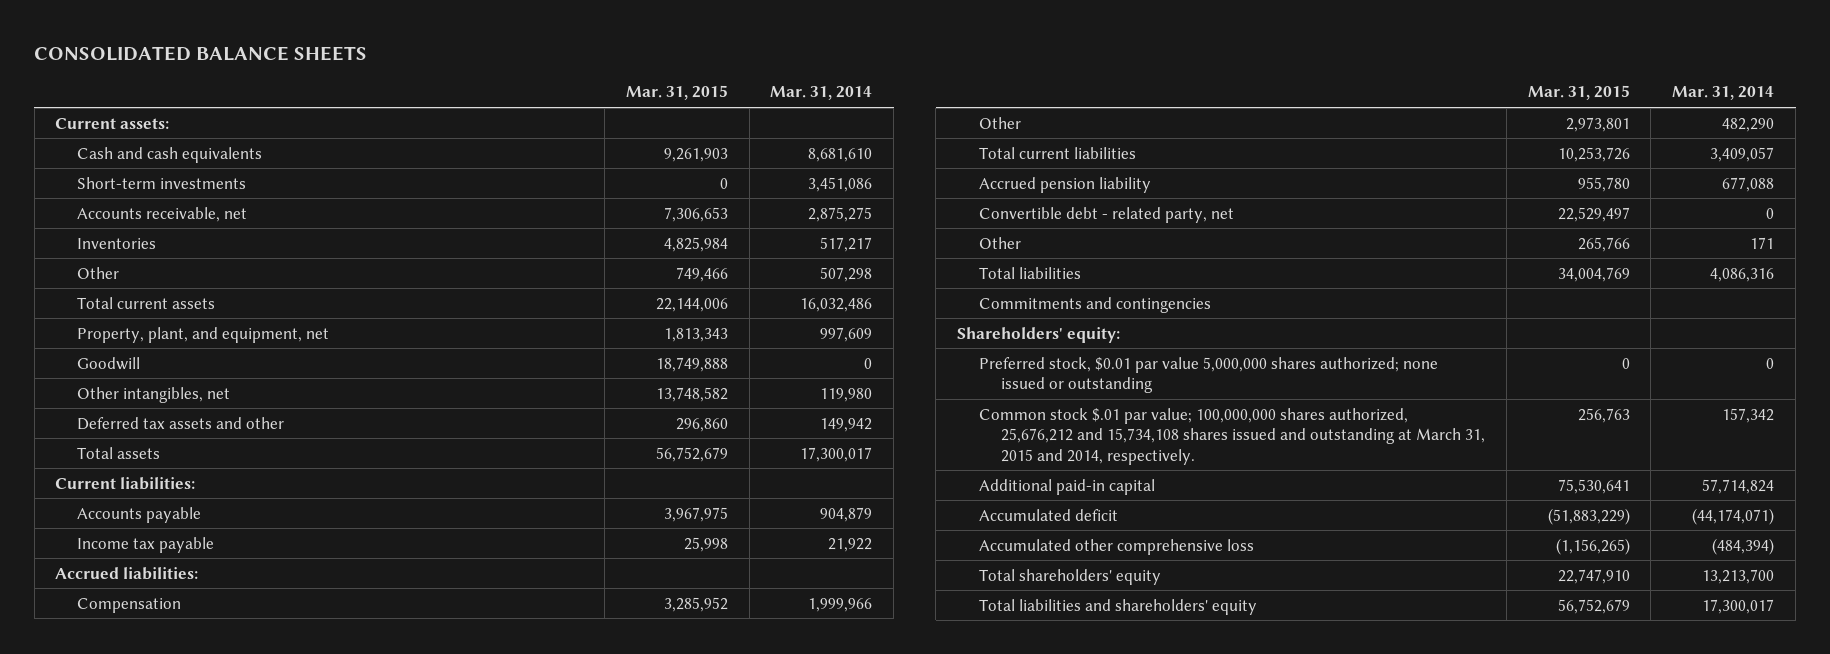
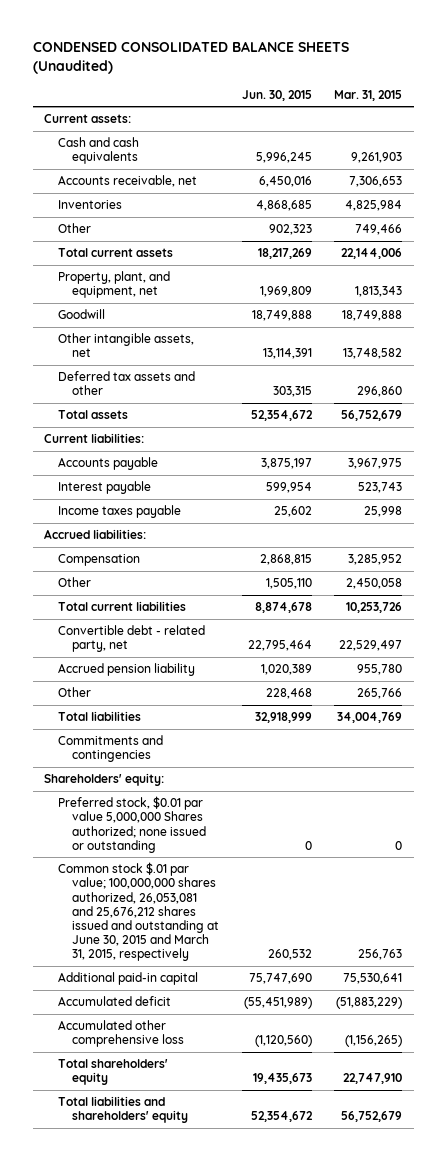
- CONSOLIDATED BALANCE SHEETS
+ CONDENSED CONSOLIDATED BALANCE SHEETS (Unaudited)
- | Mar. 31, 2015 | Mar. 31, 2014
+ | Jun. 30, 2015 | Mar. 31, 2015
- Short-term investments | 0 | 3,451,086
- Other intangibles, net | 13,748,582 | 119,980
+ Other intangible assets, net | 13,114,391 | 13,748,582
- Income tax payable | 25,998 | 21,922
+ Interest payable | 599,954 | 523,743
+ Income taxes payable | 25,602 | 25,998
- Other | 2,973,801 | 482,290
+ Other | 1,505,110 | 2,450,058
moved down: Accrued pension liability | 1,020,389 | 955,780
- Preferred stock, $0.01 par value 5,000,000 shares authorized; none issued or outstanding | 0 | 0
- Common stock $.01 par value; 100,000,000 shares authorized, 25,676,212 and 15,734,108 shares issued and outstanding at March 31, 2015 and 2014, respectively. | 256,763 | 157,342
+ Preferred stock, $0.01 par value 5,000,000 Shares authorized; none issued or outstanding | 0 | 0
+ Common stock $.01 par value; 100,000,000 shares authorized, 26,053,081 and 25,676,212 shares issued and outstanding at June 30, 2015 and March 31, 2015, respectively | 260,532 | 256,763

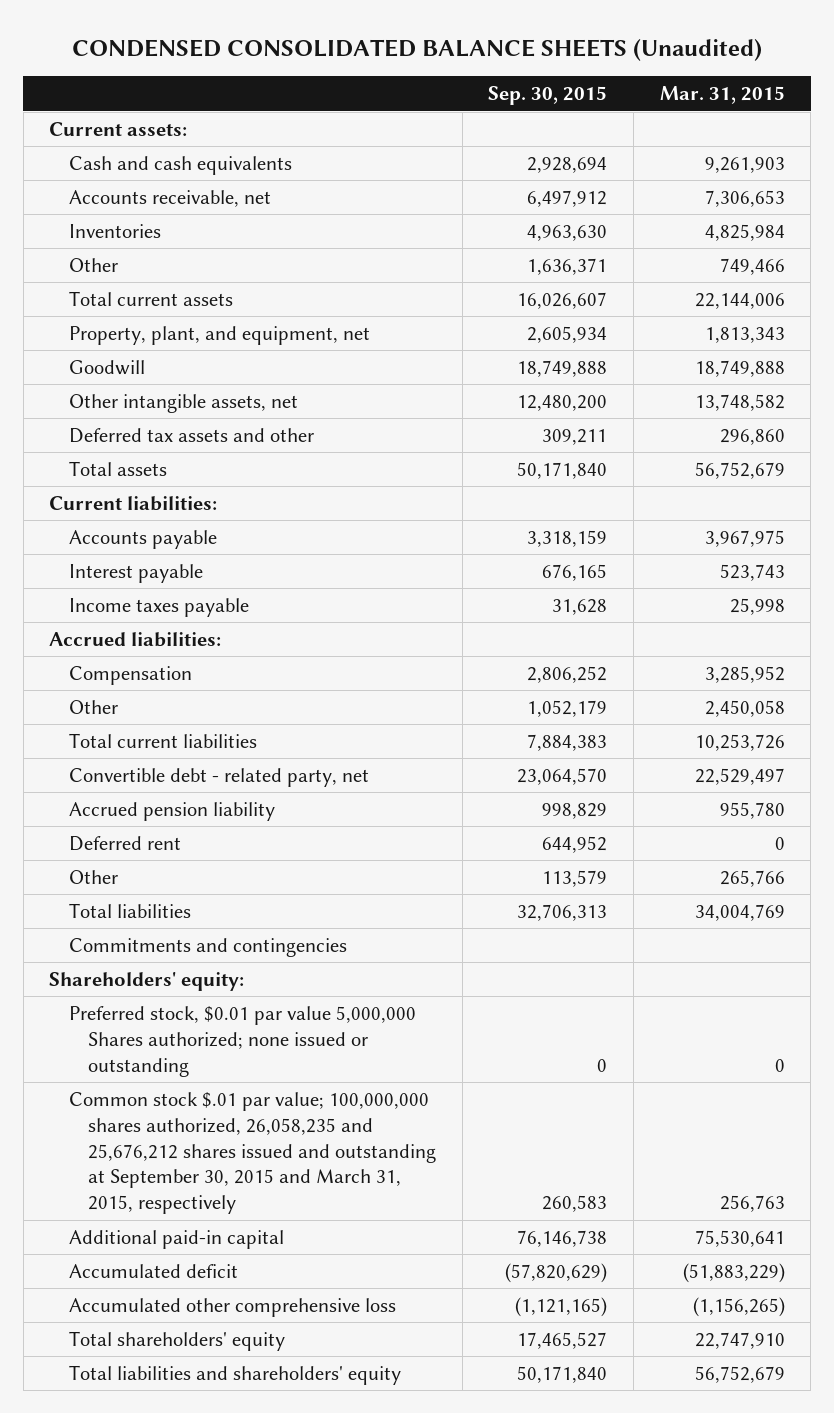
- | Jun. 30, 2015 | Mar. 31, 2015
+ | Sep. 30, 2015 | Mar. 31, 2015
+ Deferred rent | 644,952 | 0
- Common stock $.01 par value; 100,000,000 shares authorized, 26,053,081 and 25,676,212 shares issued and outstanding at June 30, 2015 and March 31, 2015, respectively | 260,532 | 256,763
+ Common stock $.01 par value; 100,000,000 shares authorized, 26,058,235 and 25,676,212 shares issued and outstanding at September 30, 2015 and March 31, 2015, respectively | 260,583 | 256,763

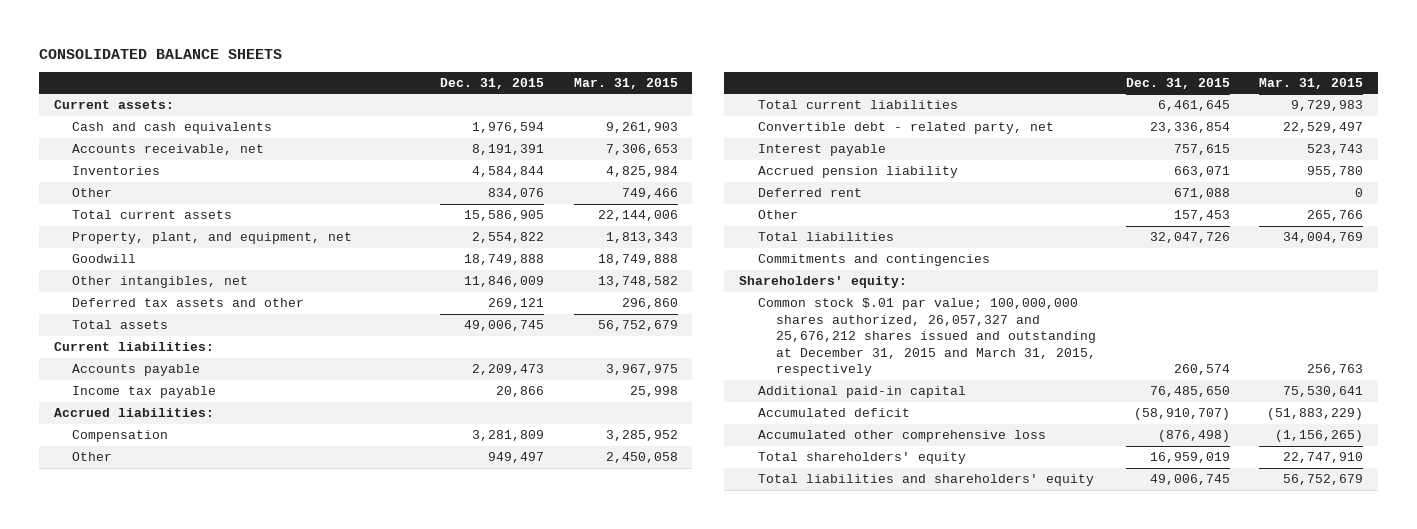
- CONDENSED CONSOLIDATED BALANCE SHEETS (Unaudited)
+ CONSOLIDATED BALANCE SHEETS
- | Sep. 30, 2015 | Mar. 31, 2015
+ | Dec. 31, 2015 | Mar. 31, 2015
- Other intangible assets, net | 12,480,200 | 13,748,582
+ Other intangibles, net | 11,846,009 | 13,748,582
- Income taxes payable | 31,628 | 25,998
+ Income tax payable | 20,866 | 25,998
- Total current liabilities | 7,884,383 | 10,253,726
+ Total current liabilities | 6,461,645 | 9,729,983
moved down: Interest payable | 757,615 | 523,743
- Preferred stock, $0.01 par value 5,000,000 Shares authorized; none issued or outstanding | 0 | 0
- Common stock $.01 par value; 100,000,000 shares authorized, 26,058,235 and 25,676,212 shares issued and outstanding at September 30, 2015 and March 31, 2015, respectively | 260,583 | 256,763
+ Common stock $.01 par value; 100,000,000 shares authorized, 26,057,327 and 25,676,212 shares issued and outstanding at December 31, 2015 and March 31, 2015, respectively | 260,574 | 256,763

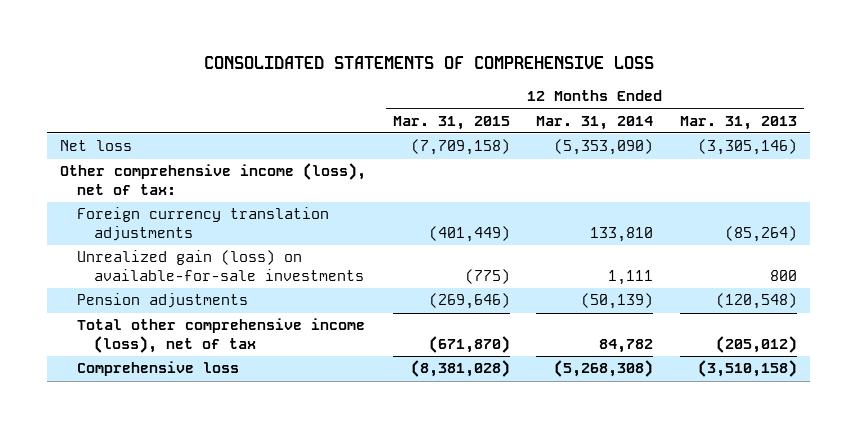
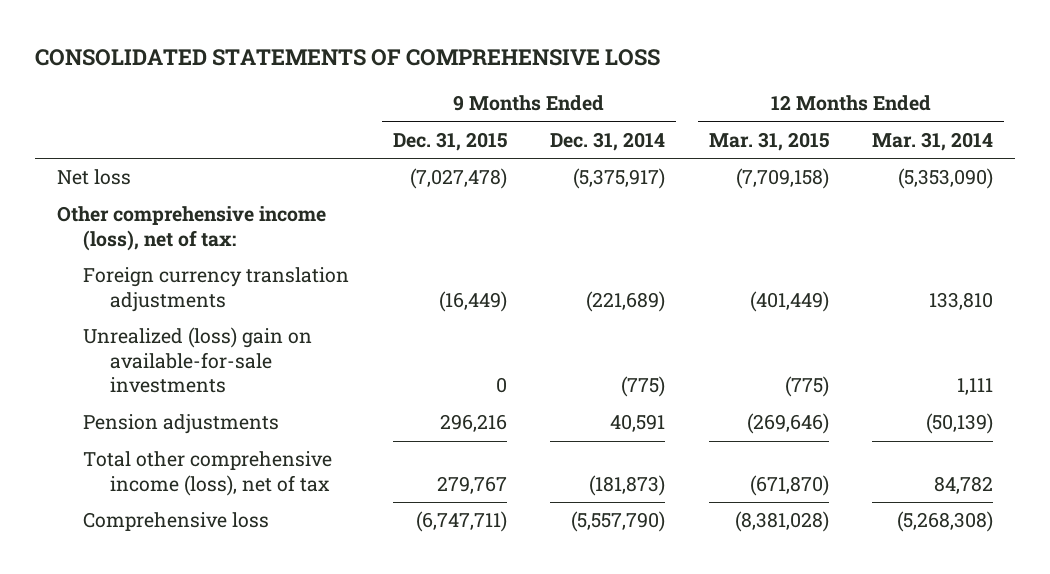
- | 12 Months Ended Mar. 31, 2015 | 12 Months Ended Mar. 31, 2014 | 12 Months Ended Mar. 31, 2013
+ | 9 Months Ended Dec. 31, 2015 | 9 Months Ended Dec. 31, 2014 | 12 Months Ended Mar. 31, 2015 | 12 Months Ended Mar. 31, 2014
- Unrealized gain (loss) on available-for-sale investments | (775) | 1,111 | 800
+ Unrealized (loss) gain on available-for-sale investments | 0 | (775) | (775) | 1,111

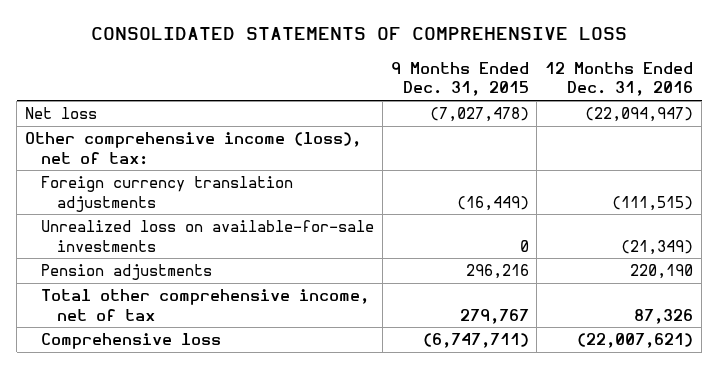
- | 9 Months Ended Dec. 31, 2015 | 9 Months Ended Dec. 31, 2014 | 12 Months Ended Mar. 31, 2015 | 12 Months Ended Mar. 31, 2014
+ | 9 Months Ended Dec. 31, 2015 | 12 Months Ended Dec. 31, 2016
- Unrealized (loss) gain on available-for-sale investments | 0 | (775) | (775) | 1,111
+ Unrealized loss on available-for-sale investments | 0 | (21,349)
- Total other comprehensive income (loss), net of tax | 279,767 | (181,873) | (671,870) | 84,782
+ Total other comprehensive income, net of tax | 279,767 | 87,326

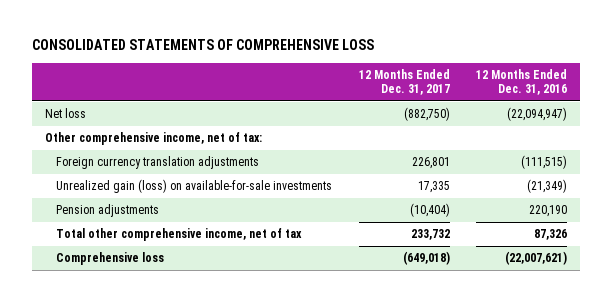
- | 9 Months Ended Dec. 31, 2015 | 12 Months Ended Dec. 31, 2016
+ | 12 Months Ended Dec. 31, 2017 | 12 Months Ended Dec. 31, 2016
- Other comprehensive income (loss), net of tax:
+ Other comprehensive income, net of tax:
- Unrealized loss on available-for-sale investments | 0 | (21,349)
+ Unrealized gain (loss) on available-for-sale investments | 17,335 | (21,349)

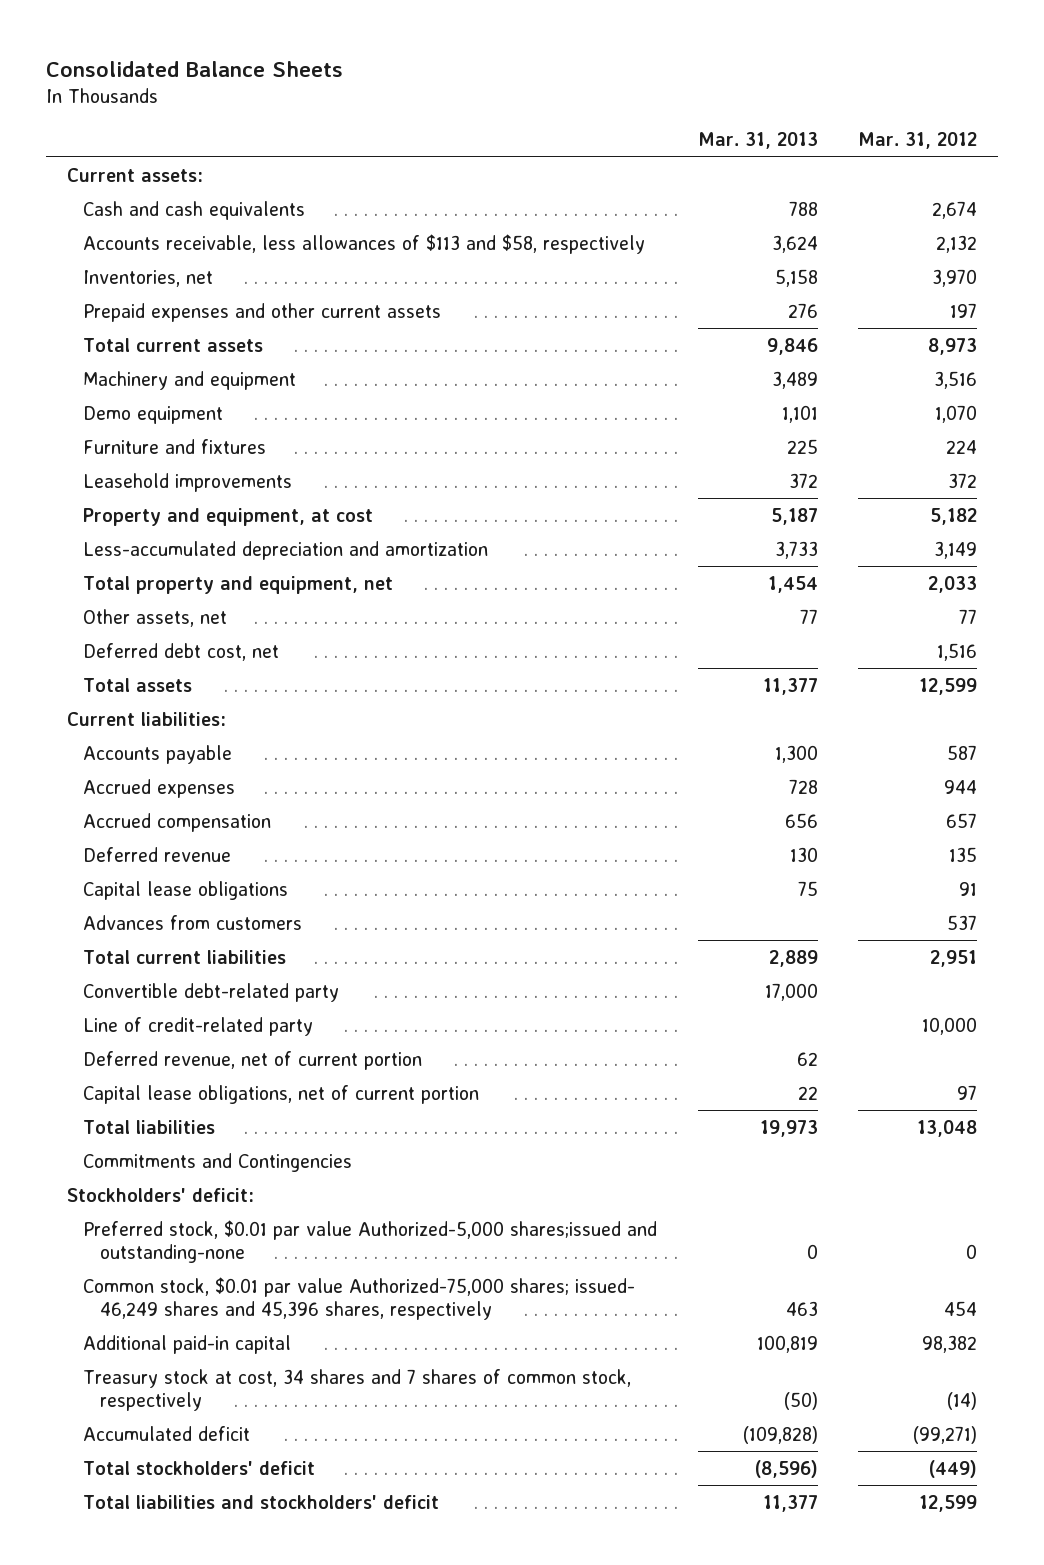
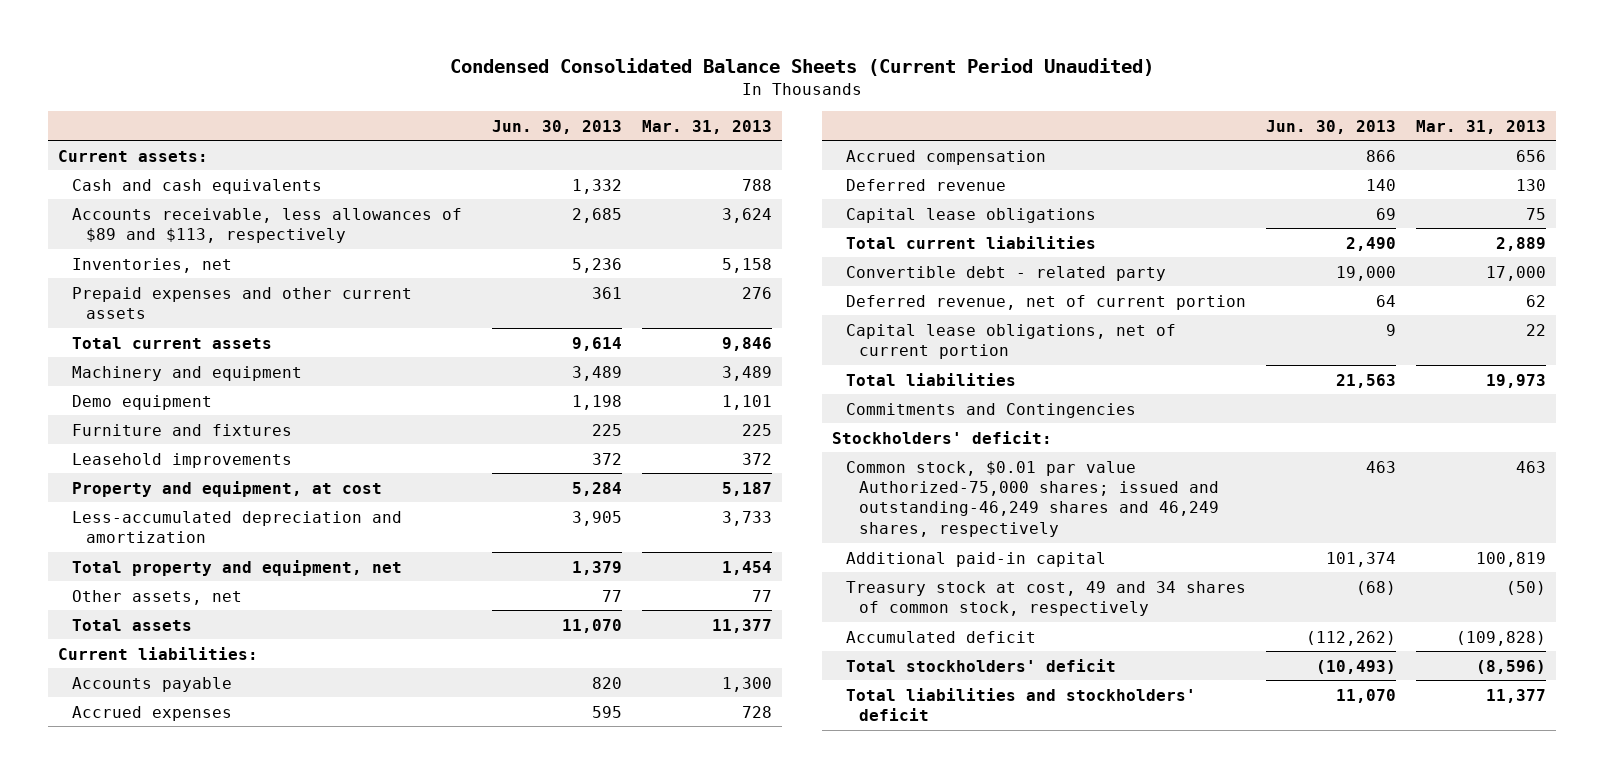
- Consolidated Balance Sheets
+ Condensed Consolidated Balance Sheets (Current Period Unaudited)
- | Mar. 31, 2013 | Mar. 31, 2012
+ | Jun. 30, 2013 | Mar. 31, 2013
- Accounts receivable, less allowances of $113 and $58, respectively | 3,624 | 2,132
+ Accounts receivable, less allowances of $89 and $113, respectively | 2,685 | 3,624
- Deferred debt cost, net | | 1,516
- Advances from customers | | 537
- Convertible debt-related party | 17,000 |
- Line of credit-related party | | 10,000
+ Convertible debt - related party | 19,000 | 17,000
- Preferred stock, $0.01 par value Authorized-5,000 shares;issued and outstanding-none | 0 | 0
- Common stock, $0.01 par value Authorized-75,000 shares; issued- 46,249 shares and 45,396 shares, respectively | 463 | 454
+ Common stock, $0.01 par value Authorized-75,000 shares; issued and outstanding-46,249 shares and 46,249 shares, respectively | 463 | 463
- Treasury stock at cost, 34 shares and 7 shares of common stock, respectively | (50) | (14)
+ Treasury stock at cost, 49 and 34 shares of common stock, respectively | (68) | (50)

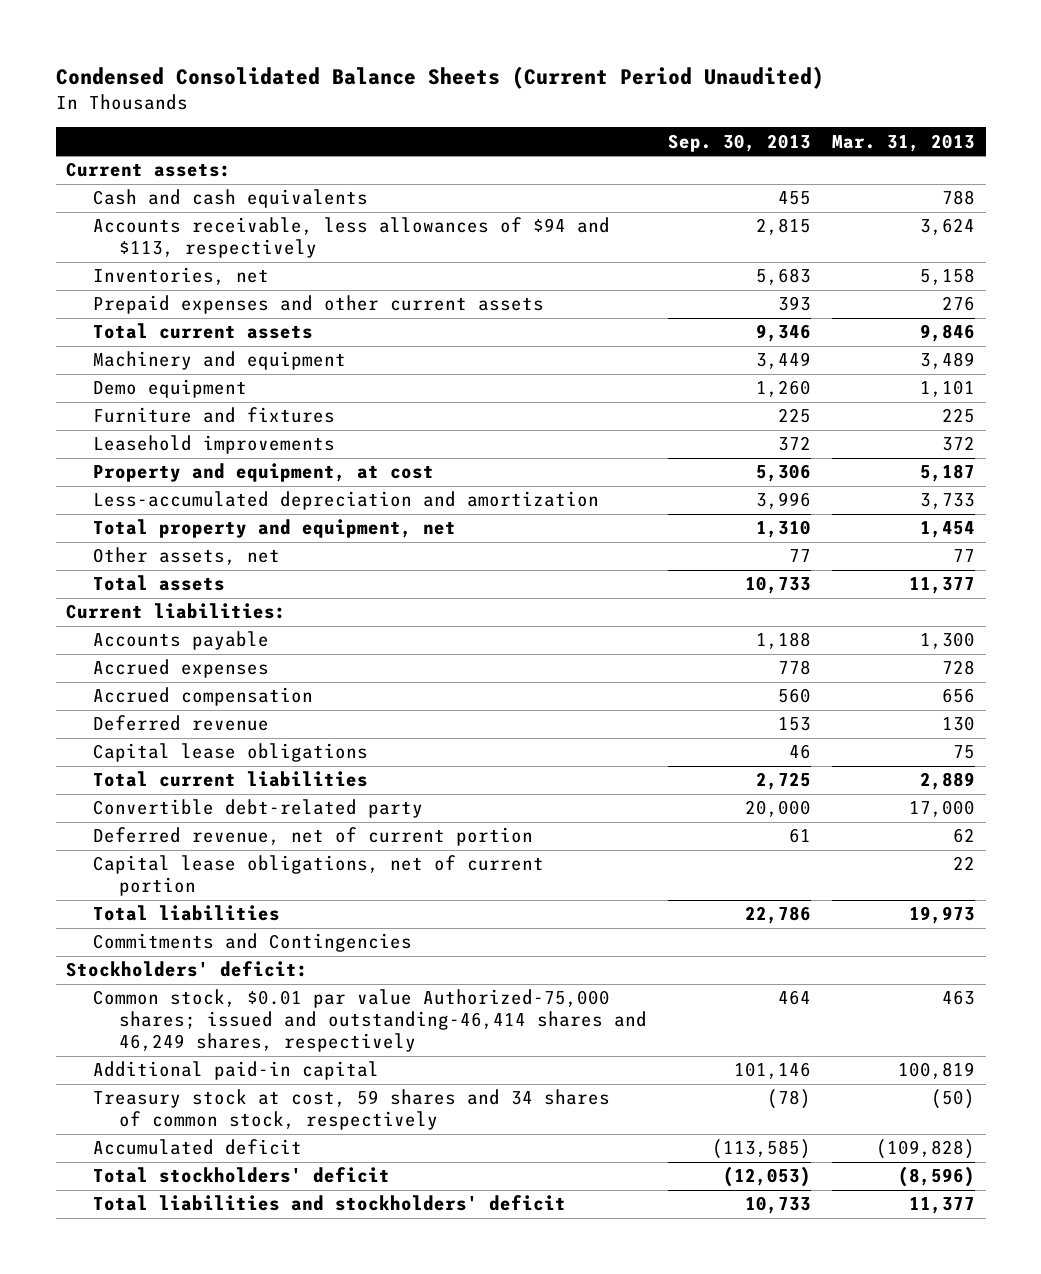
- | Jun. 30, 2013 | Mar. 31, 2013
+ | Sep. 30, 2013 | Mar. 31, 2013
- Accounts receivable, less allowances of $89 and $113, respectively | 2,685 | 3,624
+ Accounts receivable, less allowances of $94 and $113, respectively | 2,815 | 3,624
- Convertible debt - related party | 19,000 | 17,000
+ Convertible debt-related party | 20,000 | 17,000
- Common stock, $0.01 par value Authorized-75,000 shares; issued and outstanding-46,249 shares and 46,249 shares, respectively | 463 | 463
+ Common stock, $0.01 par value Authorized-75,000 shares; issued and outstanding-46,414 shares and 46,249 shares, respectively | 464 | 463
- Treasury stock at cost, 49 and 34 shares of common stock, respectively | (68) | (50)
+ Treasury stock at cost, 59 shares and 34 shares of common stock, respectively | (78) | (50)

